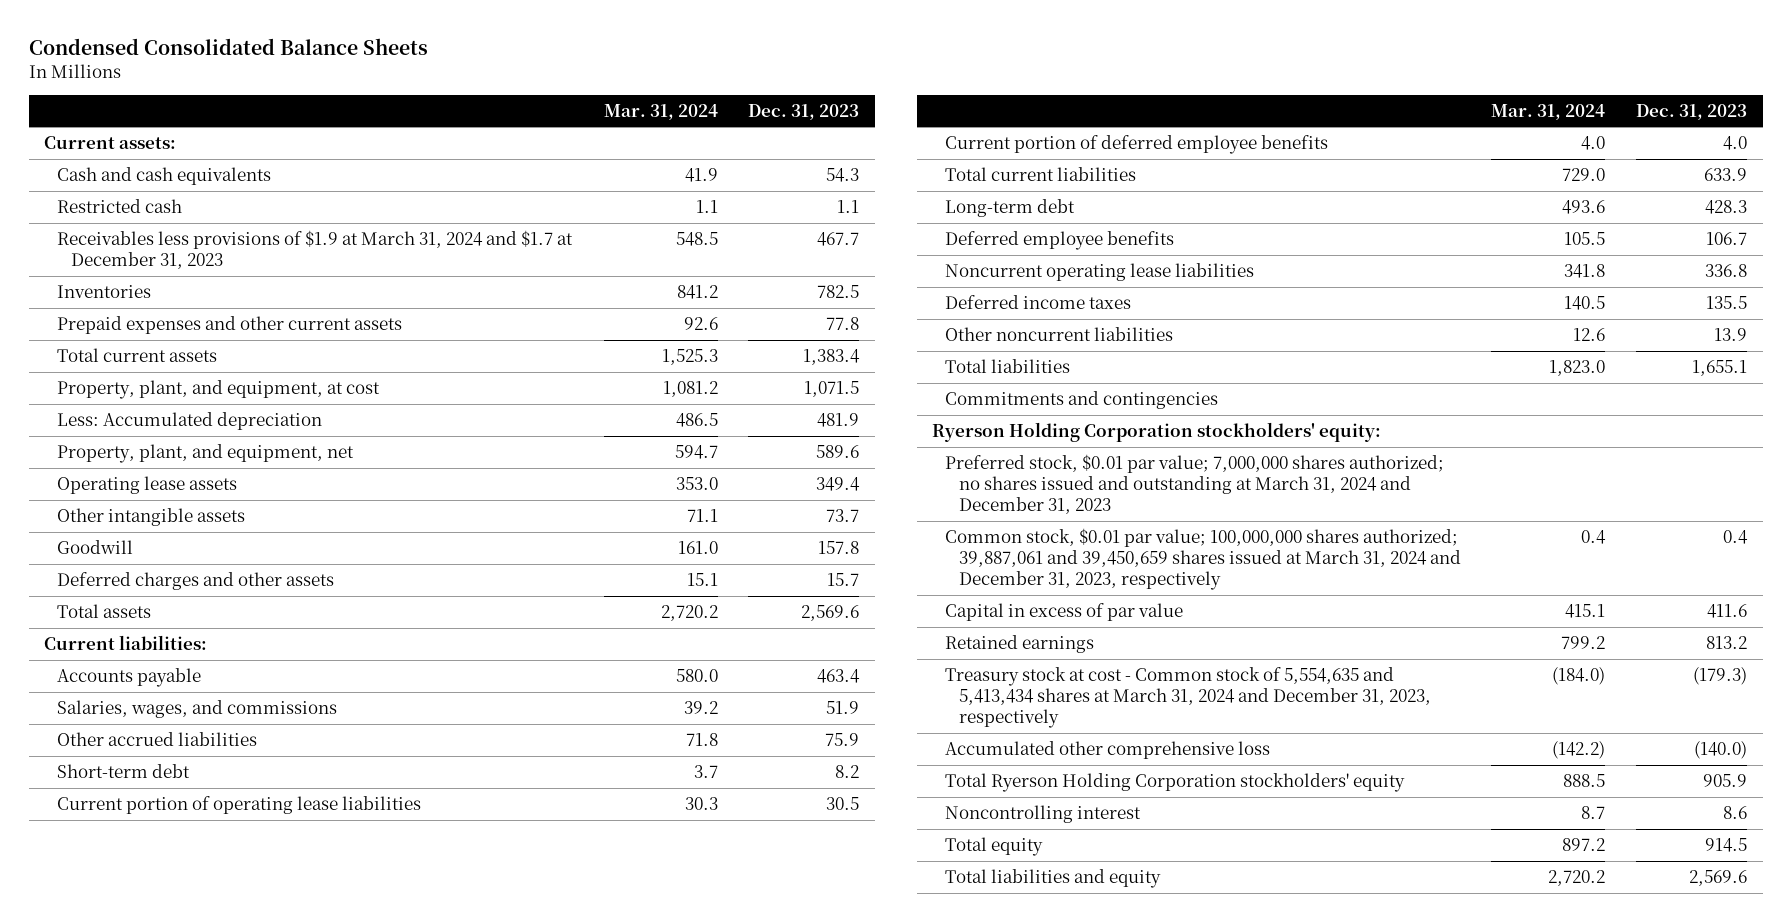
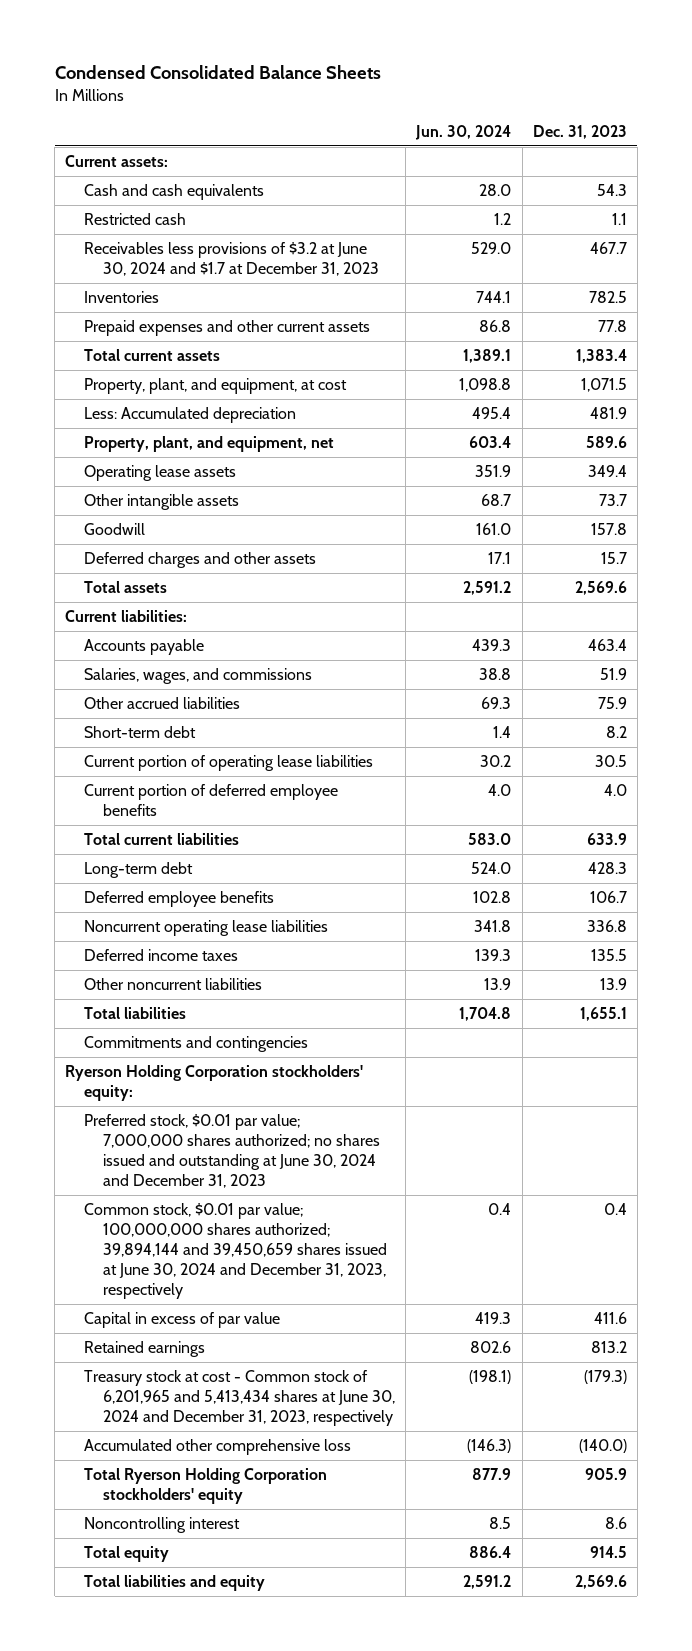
- | Mar. 31, 2024 | Dec. 31, 2023
+ | Jun. 30, 2024 | Dec. 31, 2023
- Receivables less provisions of $1.9 at March 31, 2024 and $1.7 at December 31, 2023 | 548.5 | 467.7
+ Receivables less provisions of $3.2 at June 30, 2024 and $1.7 at December 31, 2023 | 529.0 | 467.7
- Preferred stock, $0.01 par value; 7,000,000 shares authorized; no shares issued and outstanding at March 31, 2024 and December 31, 2023
- Common stock, $0.01 par value; 100,000,000 shares authorized; 39,887,061 and 39,450,659 shares issued at March 31, 2024 and December 31, 2023, respectively | 0.4 | 0.4
+ Preferred stock, $0.01 par value; 7,000,000 shares authorized; no shares issued and outstanding at June 30, 2024 and December 31, 2023
+ Common stock, $0.01 par value; 100,000,000 shares authorized; 39,894,144 and 39,450,659 shares issued at June 30, 2024 and December 31, 2023, respectively | 0.4 | 0.4
- Treasury stock at cost - Common stock of 5,554,635 and 5,413,434 shares at March 31, 2024 and December 31, 2023, respectively | (184.0) | (179.3)
+ Treasury stock at cost - Common stock of 6,201,965 and 5,413,434 shares at June 30, 2024 and December 31, 2023, respectively | (198.1) | (179.3)

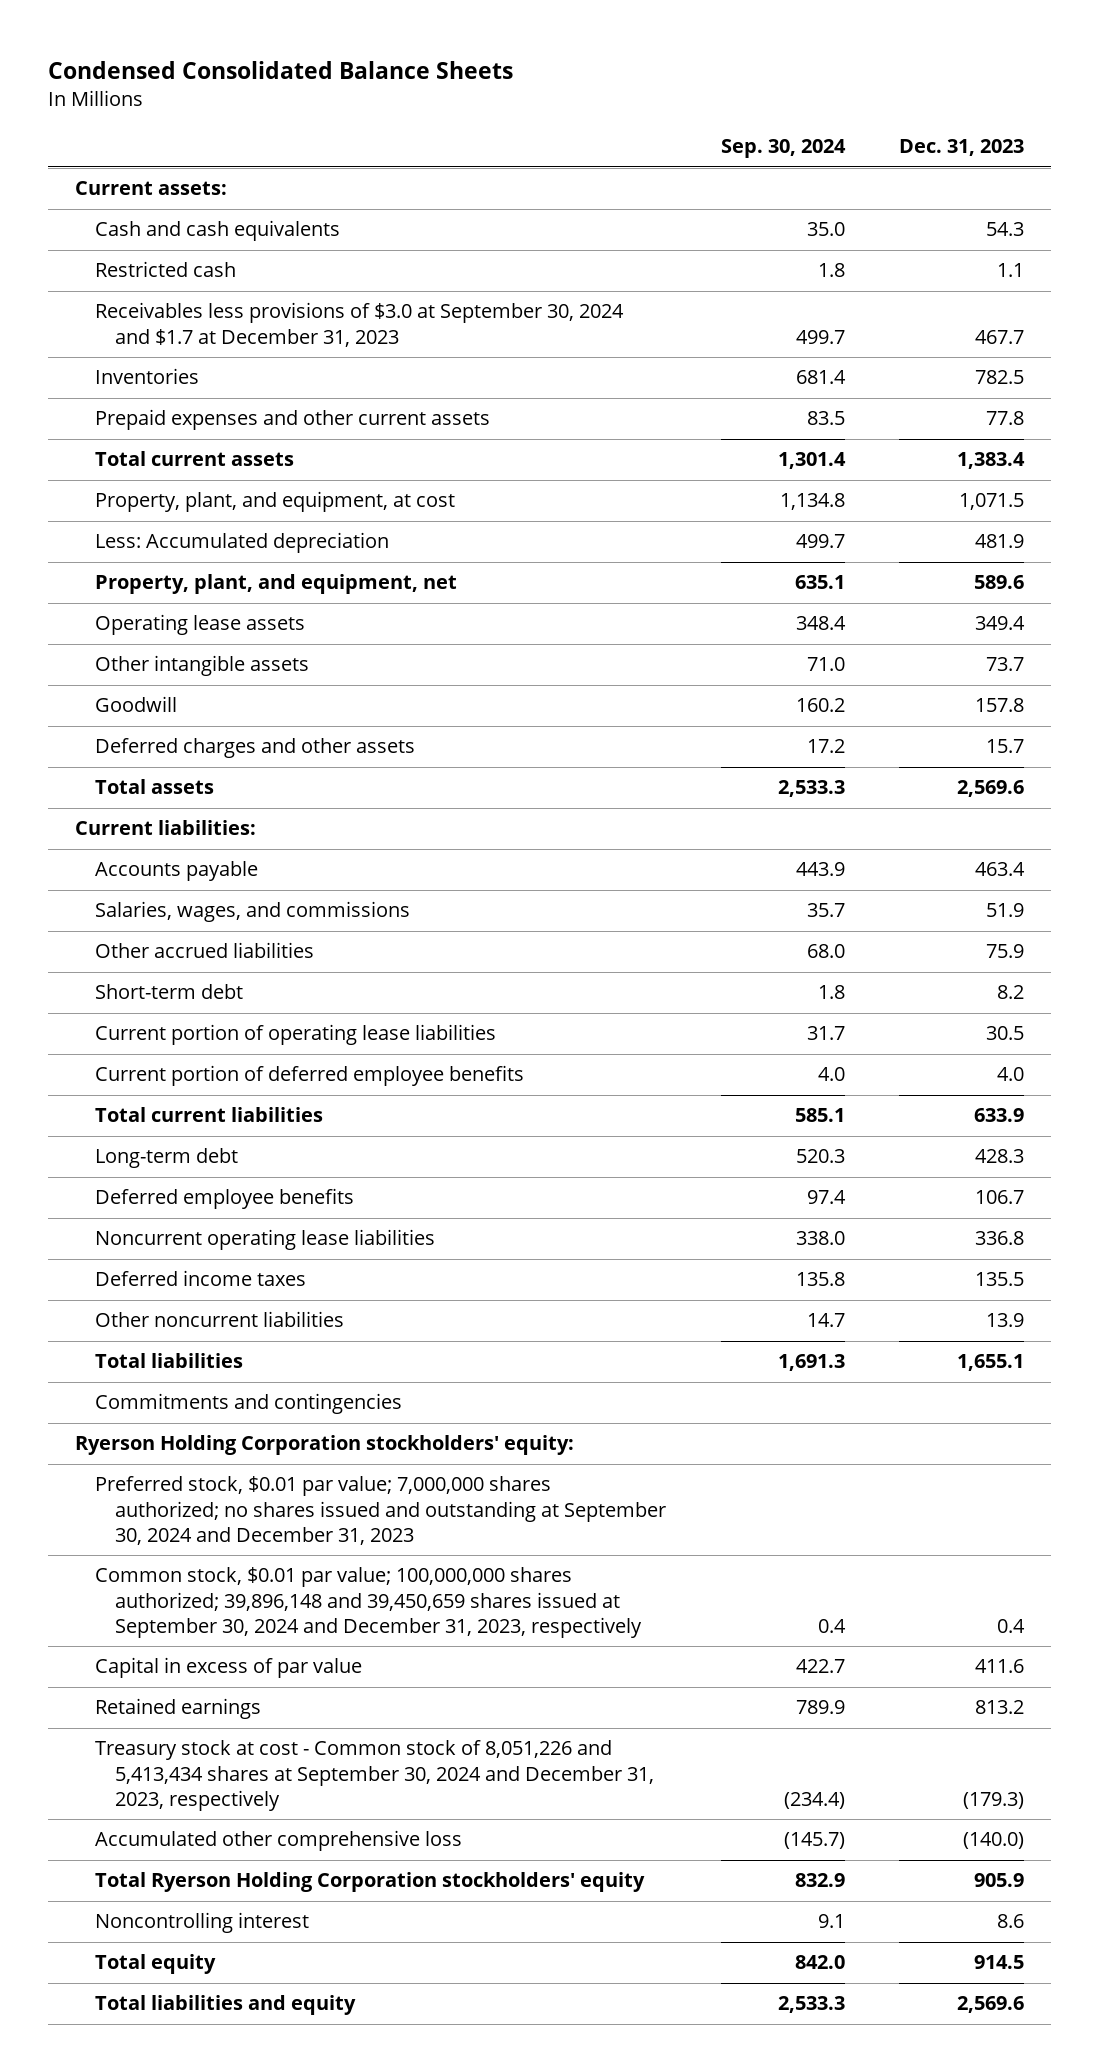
- | Jun. 30, 2024 | Dec. 31, 2023
+ | Sep. 30, 2024 | Dec. 31, 2023
- Receivables less provisions of $3.2 at June 30, 2024 and $1.7 at December 31, 2023 | 529.0 | 467.7
+ Receivables less provisions of $3.0 at September 30, 2024 and $1.7 at December 31, 2023 | 499.7 | 467.7
- Preferred stock, $0.01 par value; 7,000,000 shares authorized; no shares issued and outstanding at June 30, 2024 and December 31, 2023
- Common stock, $0.01 par value; 100,000,000 shares authorized; 39,894,144 and 39,450,659 shares issued at June 30, 2024 and December 31, 2023, respectively | 0.4 | 0.4
+ Preferred stock, $0.01 par value; 7,000,000 shares authorized; no shares issued and outstanding at September 30, 2024 and December 31, 2023
+ Common stock, $0.01 par value; 100,000,000 shares authorized; 39,896,148 and 39,450,659 shares issued at September 30, 2024 and December 31, 2023, respectively | 0.4 | 0.4
- Treasury stock at cost - Common stock of 6,201,965 and 5,413,434 shares at June 30, 2024 and December 31, 2023, respectively | (198.1) | (179.3)
+ Treasury stock at cost - Common stock of 8,051,226 and 5,413,434 shares at September 30, 2024 and December 31, 2023, respectively | (234.4) | (179.3)

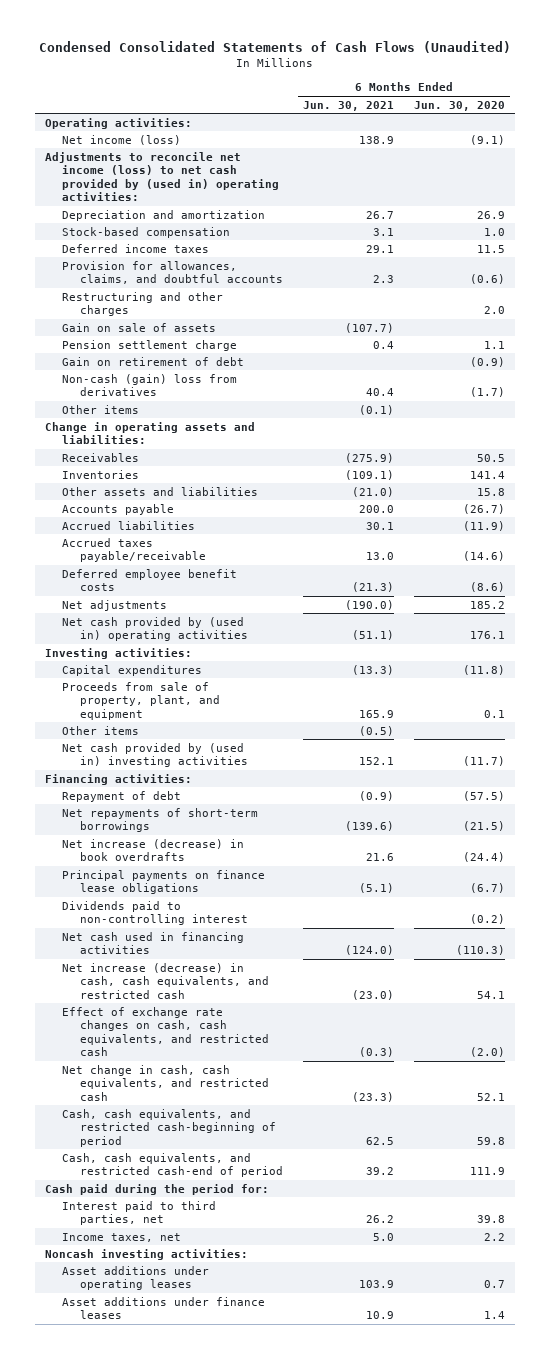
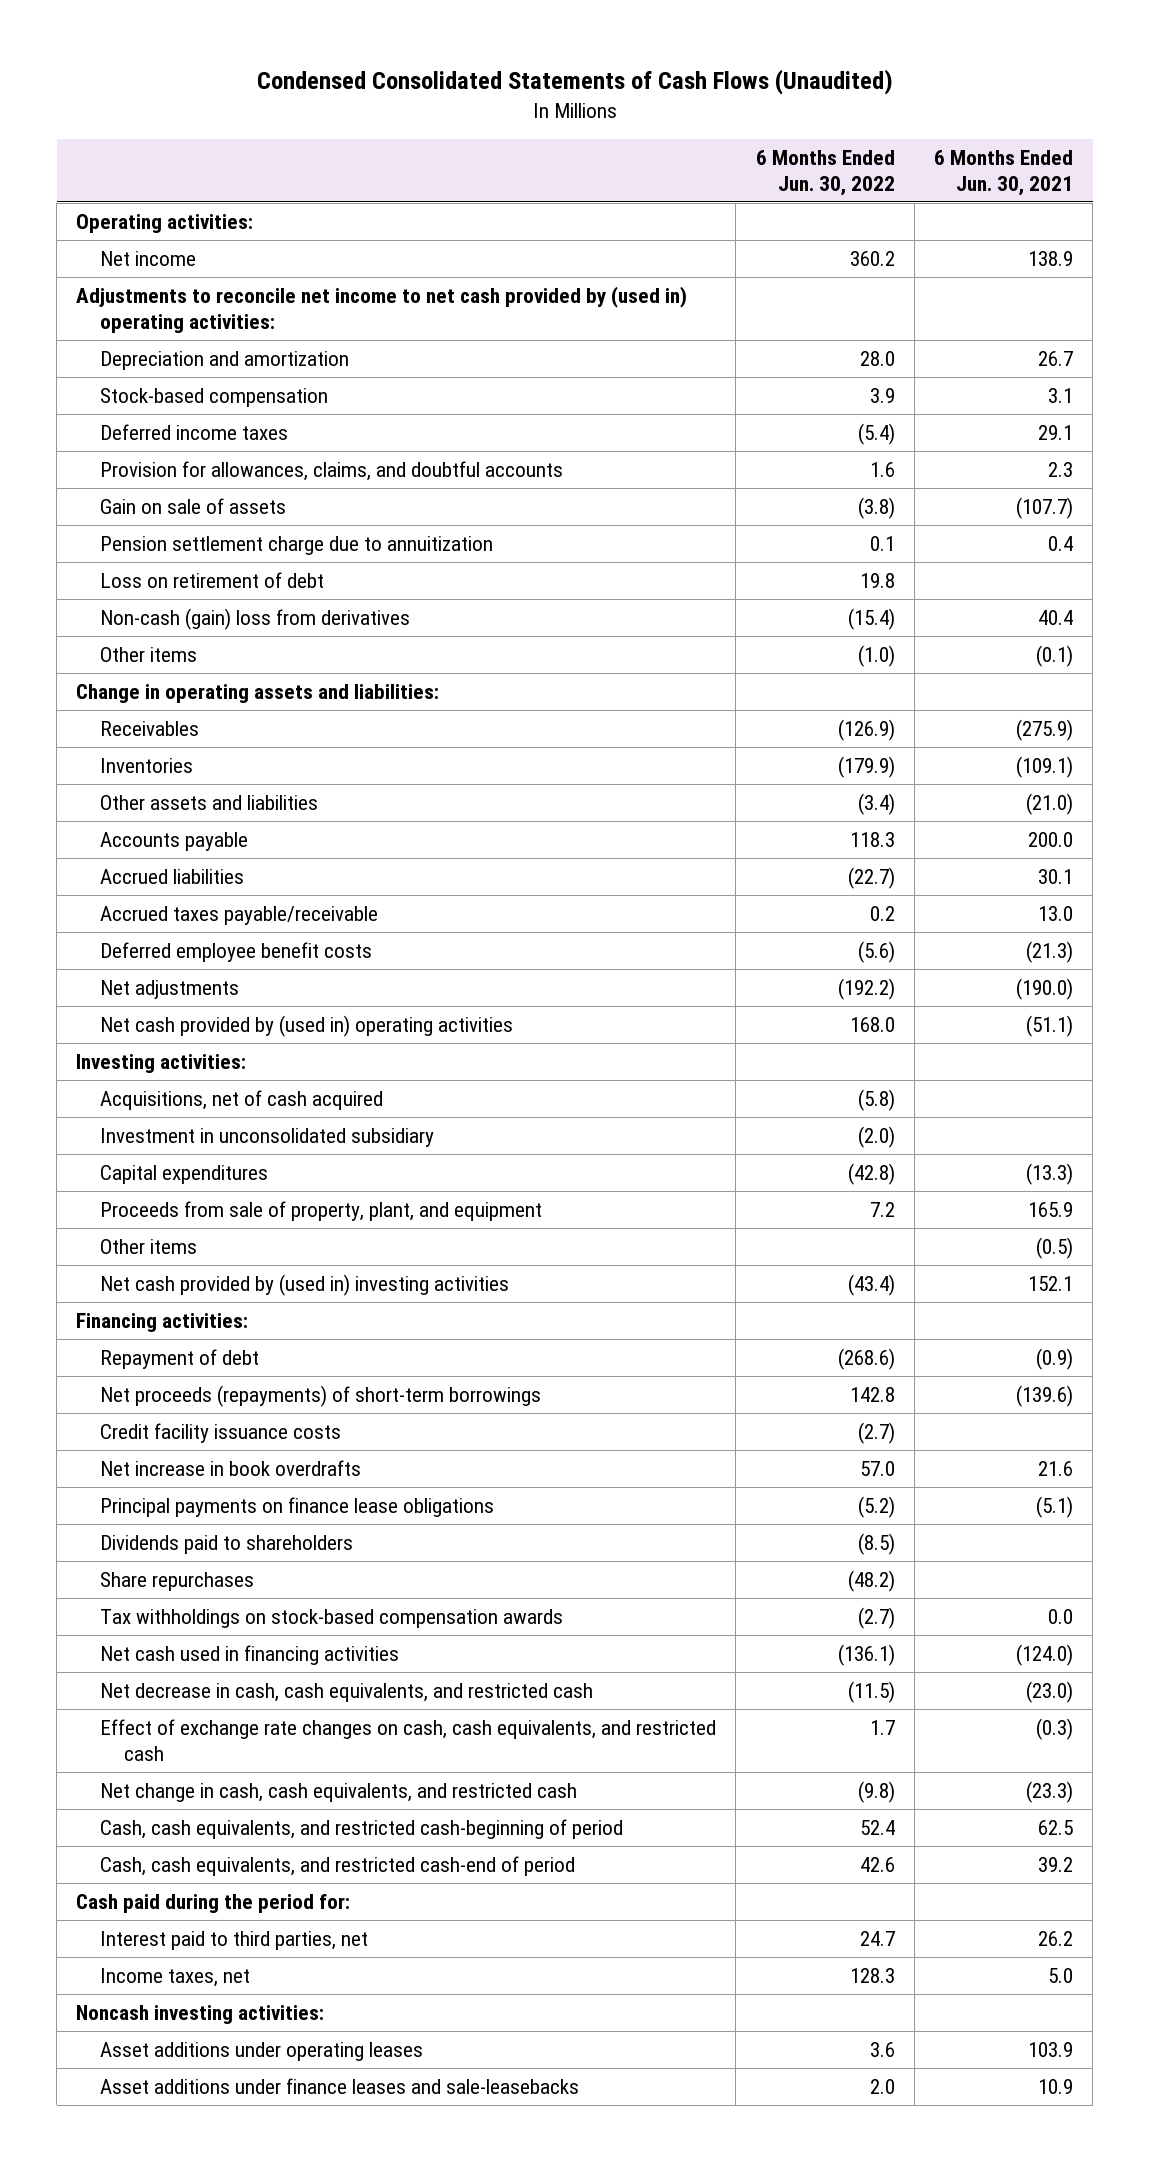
- | 6 Months Ended Jun. 30, 2021 | 6 Months Ended Jun. 30, 2020
+ | 6 Months Ended Jun. 30, 2022 | 6 Months Ended Jun. 30, 2021
- Net income (loss) | 138.9 | (9.1)
- Adjustments to reconcile net income (loss) to net cash provided by (used in) operating activities:
+ Net income | 360.2 | 138.9
+ Adjustments to reconcile net income to net cash provided by (used in) operating activities:
- Restructuring and other charges | | 2.0
- Pension settlement charge | 0.4 | 1.1
- Gain on retirement of debt | | (0.9)
+ Pension settlement charge due to annuitization | 0.1 | 0.4
+ Loss on retirement of debt | 19.8 |
+ Acquisitions, net of cash acquired | (5.8) |
+ Investment in unconsolidated subsidiary | (2.0) |
- Net repayments of short-term borrowings | (139.6) | (21.5)
- Net increase (decrease) in book overdrafts | 21.6 | (24.4)
+ Net proceeds (repayments) of short-term borrowings | 142.8 | (139.6)
+ Credit facility issuance costs | (2.7) |
+ Net increase in book overdrafts | 57.0 | 21.6
- Dividends paid to non-controlling interest | | (0.2)
+ Dividends paid to shareholders | (8.5) |
+ Share repurchases | (48.2) |
+ Tax withholdings on stock-based compensation awards | (2.7) | 0.0
- Net increase (decrease) in cash, cash equivalents, and restricted cash | (23.0) | 54.1
+ Net decrease in cash, cash equivalents, and restricted cash | (11.5) | (23.0)
- Asset additions under finance leases | 10.9 | 1.4
+ Asset additions under finance leases and sale-leasebacks | 2.0 | 10.9

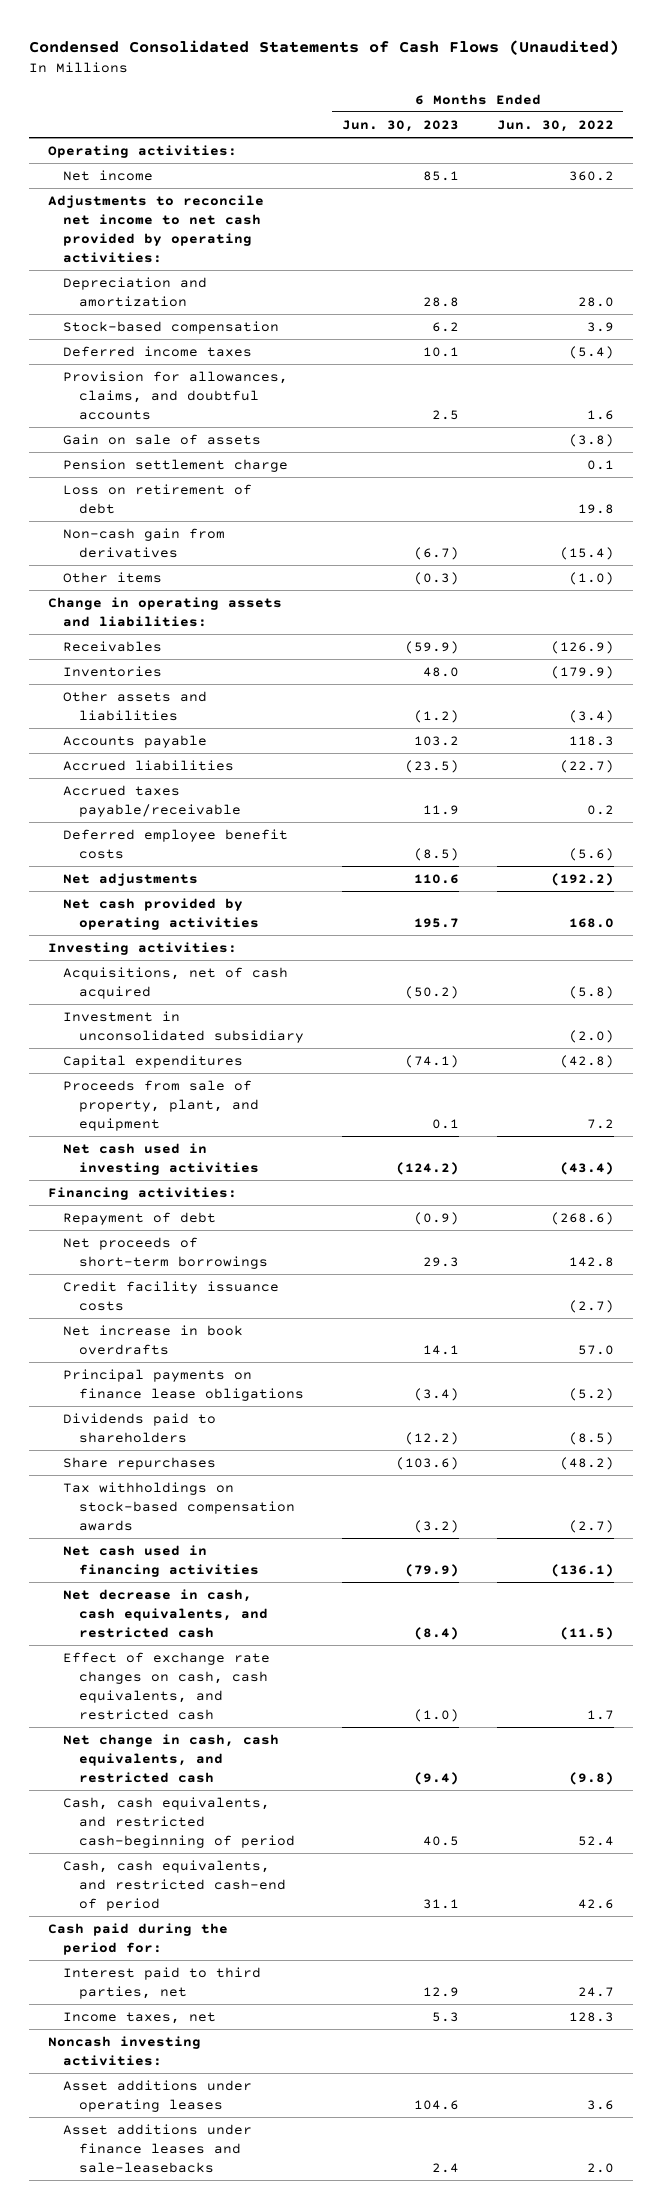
- | 6 Months Ended Jun. 30, 2022 | 6 Months Ended Jun. 30, 2021
+ | 6 Months Ended Jun. 30, 2023 | 6 Months Ended Jun. 30, 2022
- Adjustments to reconcile net income to net cash provided by (used in) operating activities:
+ Adjustments to reconcile net income to net cash provided by operating activities:
- Pension settlement charge due to annuitization | 0.1 | 0.4
+ Pension settlement charge | | 0.1
- Non-cash (gain) loss from derivatives | (15.4) | 40.4
+ Non-cash gain from derivatives | (6.7) | (15.4)
- Net cash provided by (used in) operating activities | 168.0 | (51.1)
+ Net cash provided by operating activities | 195.7 | 168.0
- Other items | | (0.5)
- Net cash provided by (used in) investing activities | (43.4) | 152.1
+ Net cash used in investing activities | (124.2) | (43.4)
- Net proceeds (repayments) of short-term borrowings | 142.8 | (139.6)
+ Net proceeds of short-term borrowings | 29.3 | 142.8

